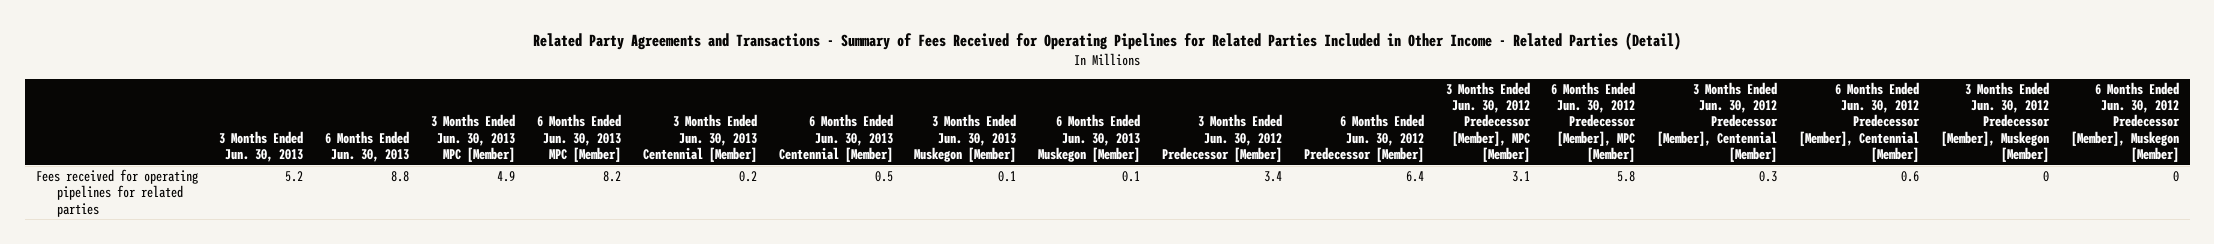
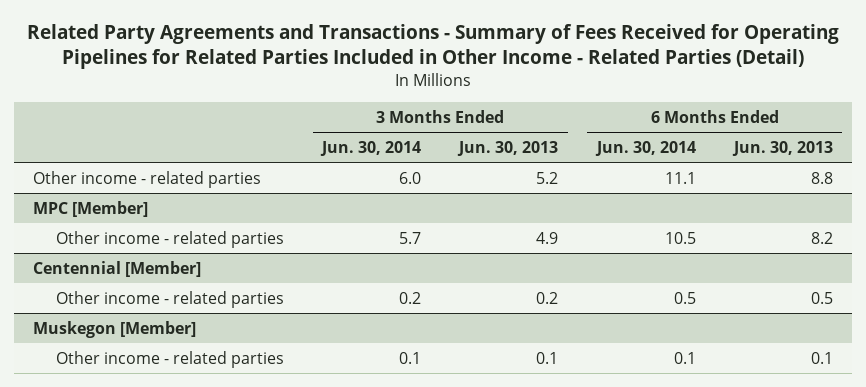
- | 3 Months Ended Jun. 30, 2013 | 6 Months Ended Jun. 30, 2013 | 3 Months Ended Jun. 30, 2013 MPC [Member] | 6 Months Ended Jun. 30, 2013 MPC [Member] | 3 Months Ended Jun. 30, 2013 Centennial [Member] | 6 Months Ended Jun. 30, 2013 Centennial [Member] | 3 Months Ended Jun. 30, 2013 Muskegon [Member] | 6 Months Ended Jun. 30, 2013 Muskegon [Member] | 3 Months Ended Jun. 30, 2012 Predecessor [Member] | 6 Months Ended Jun. 30, 2012 Predecessor [Member] | 3 Months Ended Jun. 30, 2012 Predecessor [Member], MPC [Member] | 6 Months Ended Jun. 30, 2012 Predecessor [Member], MPC [Member] | 3 Months Ended Jun. 30, 2012 Predecessor [Member], Centennial [Member] | 6 Months Ended Jun. 30, 2012 Predecessor [Member], Centennial [Member] | 3 Months Ended Jun. 30, 2012 Predecessor [Member], Muskegon [Member] | 6 Months Ended Jun. 30, 2012 Predecessor [Member], Muskegon [Member]
+ | 3 Months Ended Jun. 30, 2014 | 3 Months Ended Jun. 30, 2013 | 6 Months Ended Jun. 30, 2014 | 6 Months Ended Jun. 30, 2013
- Fees received for operating pipelines for related parties | 5.2 | 8.8 | 4.9 | 8.2 | 0.2 | 0.5 | 0.1 | 0.1 | 3.4 | 6.4 | 3.1 | 5.8 | 0.3 | 0.6 | 0 | 0
+ Other income - related parties | 6.0 | 5.2 | 11.1 | 8.8
+ MPC [Member]
+ Other income - related parties | 5.7 | 4.9 | 10.5 | 8.2
+ Centennial [Member]
+ Other income - related parties | 0.2 | 0.2 | 0.5 | 0.5
+ Muskegon [Member]
+ Other income - related parties | 0.1 | 0.1 | 0.1 | 0.1

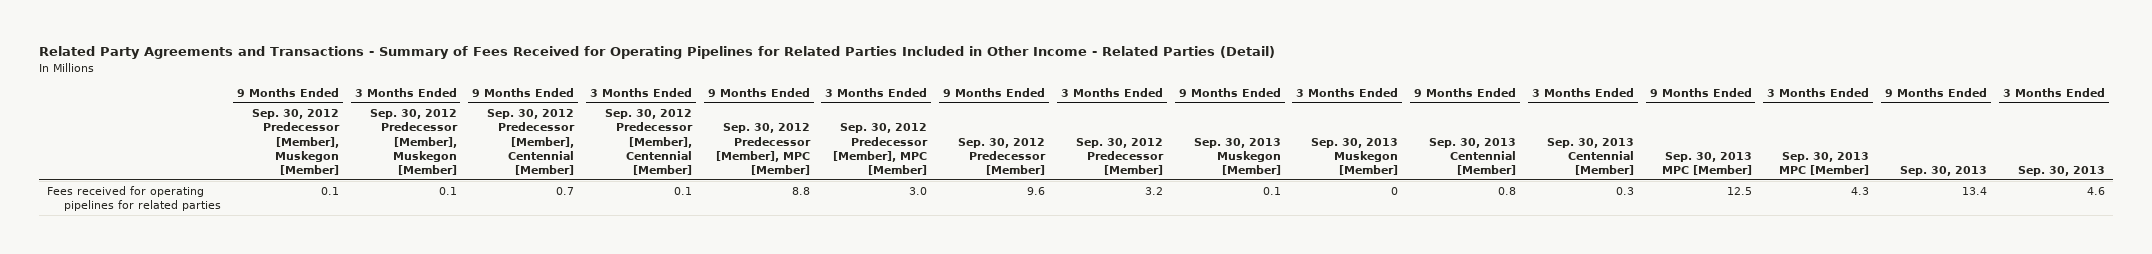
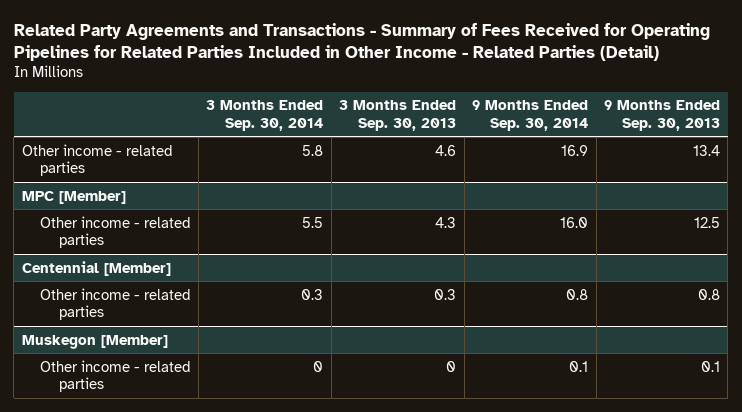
- | 9 Months Ended Sep. 30, 2012 Predecessor [Member], Muskegon [Member] | 3 Months Ended Sep. 30, 2012 Predecessor [Member], Muskegon [Member] | 9 Months Ended Sep. 30, 2012 Predecessor [Member], Centennial [Member] | 3 Months Ended Sep. 30, 2012 Predecessor [Member], Centennial [Member] | 9 Months Ended Sep. 30, 2012 Predecessor [Member], MPC [Member] | 3 Months Ended Sep. 30, 2012 Predecessor [Member], MPC [Member] | 9 Months Ended Sep. 30, 2012 Predecessor [Member] | 3 Months Ended Sep. 30, 2012 Predecessor [Member] | 9 Months Ended Sep. 30, 2013 Muskegon [Member] | 3 Months Ended Sep. 30, 2013 Muskegon [Member] | 9 Months Ended Sep. 30, 2013 Centennial [Member] | 3 Months Ended Sep. 30, 2013 Centennial [Member] | 9 Months Ended Sep. 30, 2013 MPC [Member] | 3 Months Ended Sep. 30, 2013 MPC [Member] | 9 Months Ended Sep. 30, 2013 | 3 Months Ended Sep. 30, 2013
+ | 3 Months Ended Sep. 30, 2014 | 3 Months Ended Sep. 30, 2013 | 9 Months Ended Sep. 30, 2014 | 9 Months Ended Sep. 30, 2013
- Fees received for operating pipelines for related parties | 0.1 | 0.1 | 0.7 | 0.1 | 8.8 | 3.0 | 9.6 | 3.2 | 0.1 | 0 | 0.8 | 0.3 | 12.5 | 4.3 | 13.4 | 4.6
+ Other income - related parties | 5.8 | 4.6 | 16.9 | 13.4
+ MPC [Member]
+ Other income - related parties | 5.5 | 4.3 | 16.0 | 12.5
+ Centennial [Member]
+ Other income - related parties | 0.3 | 0.3 | 0.8 | 0.8
+ Muskegon [Member]
+ Other income - related parties | 0 | 0 | 0.1 | 0.1

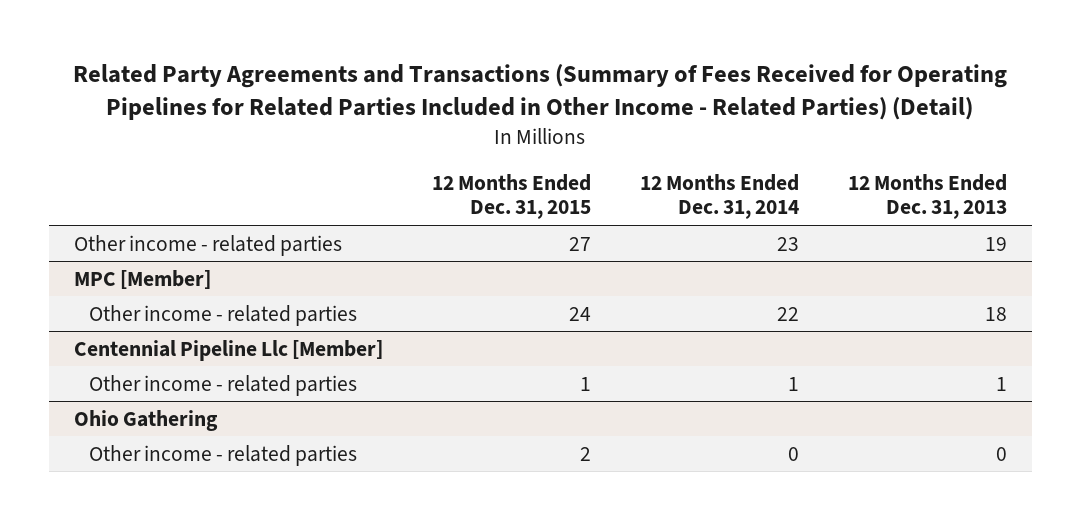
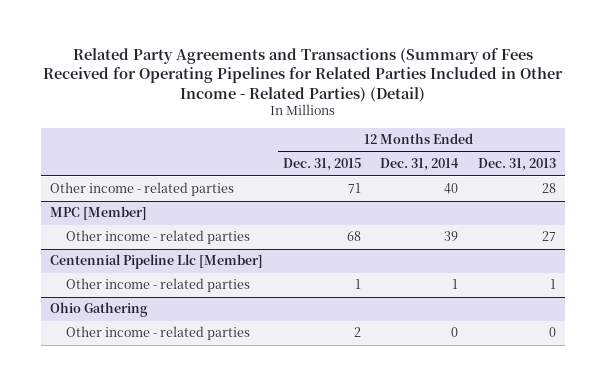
- Other income - related parties | 27 | 23 | 19
+ Other income - related parties | 71 | 40 | 28
@ MPC [Member]
- Other income - related parties | 24 | 22 | 18
+ Other income - related parties | 68 | 39 | 27

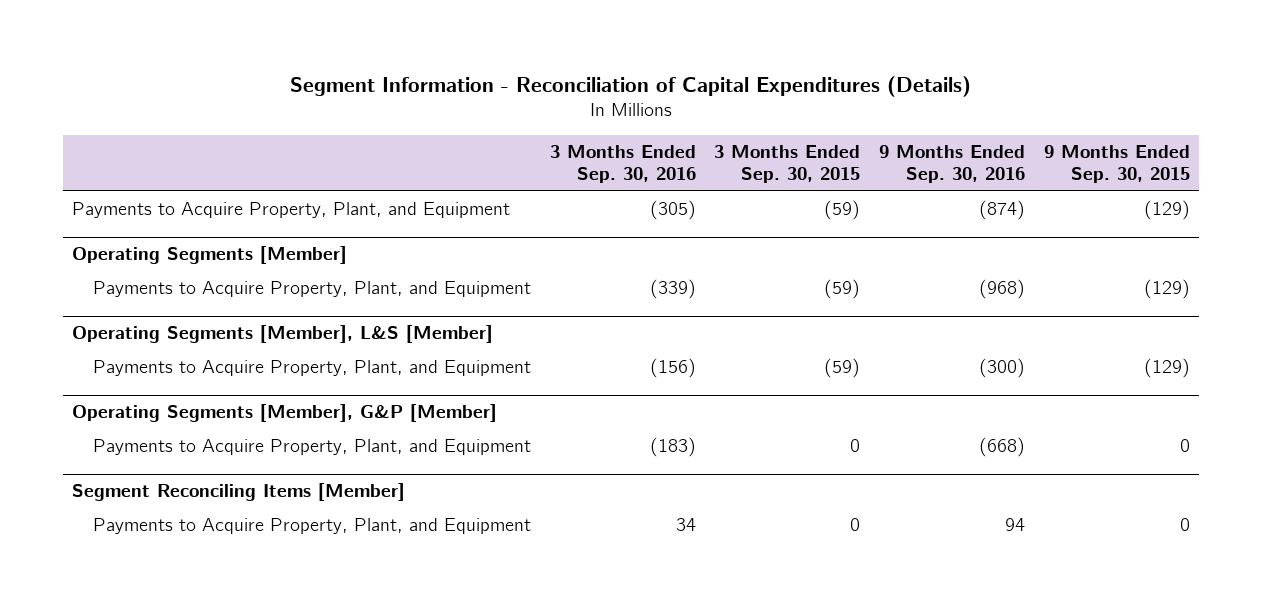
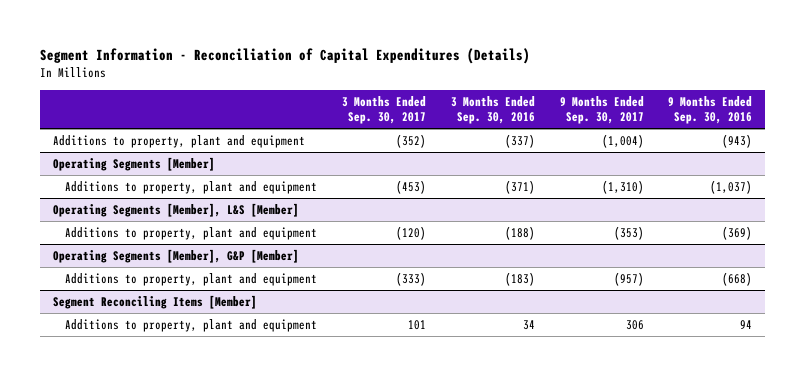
- | 3 Months Ended Sep. 30, 2016 | 3 Months Ended Sep. 30, 2015 | 9 Months Ended Sep. 30, 2016 | 9 Months Ended Sep. 30, 2015
+ | 3 Months Ended Sep. 30, 2017 | 3 Months Ended Sep. 30, 2016 | 9 Months Ended Sep. 30, 2017 | 9 Months Ended Sep. 30, 2016
- Payments to Acquire Property, Plant, and Equipment | (305) | (59) | (874) | (129)
+ Additions to property, plant and equipment | (352) | (337) | (1,004) | (943)
@ Operating Segments [Member]
- Payments to Acquire Property, Plant, and Equipment | (339) | (59) | (968) | (129)
+ Additions to property, plant and equipment | (453) | (371) | (1,310) | (1,037)
@ Operating Segments [Member], L&S [Member]
- Payments to Acquire Property, Plant, and Equipment | (156) | (59) | (300) | (129)
+ Additions to property, plant and equipment | (120) | (188) | (353) | (369)
@ Operating Segments [Member], G&P [Member]
- Payments to Acquire Property, Plant, and Equipment | (183) | 0 | (668) | 0
+ Additions to property, plant and equipment | (333) | (183) | (957) | (668)
@ Segment Reconciling Items [Member]
- Payments to Acquire Property, Plant, and Equipment | 34 | 0 | 94 | 0
+ Additions to property, plant and equipment | 101 | 34 | 306 | 94

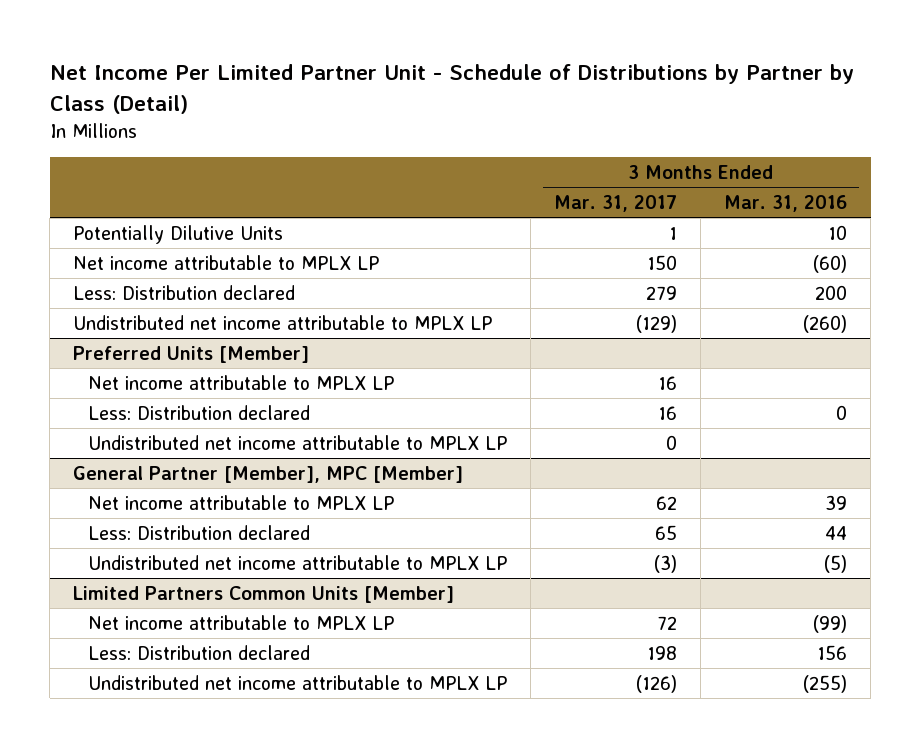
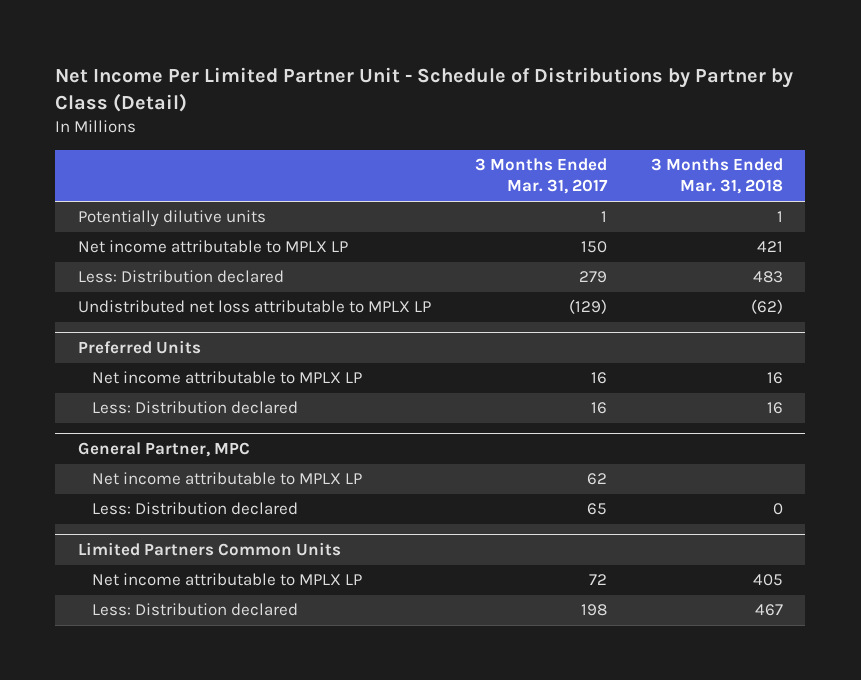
- | 3 Months Ended Mar. 31, 2017 | 3 Months Ended Mar. 31, 2016
+ | 3 Months Ended Mar. 31, 2017 | 3 Months Ended Mar. 31, 2018
- Potentially Dilutive Units | 1 | 10
+ Potentially dilutive units | 1 | 1
- Undistributed net income attributable to MPLX LP | (129) | (260)
- Preferred Units [Member]
+ Undistributed net loss attributable to MPLX LP | (129) | (62)
+ Preferred Units
- Undistributed net income attributable to MPLX LP | 0 |
- General Partner [Member], MPC [Member]
+ General Partner, MPC
- Undistributed net income attributable to MPLX LP | (3) | (5)
- Limited Partners Common Units [Member]
+ Limited Partners Common Units
- Undistributed net income attributable to MPLX LP | (126) | (255)

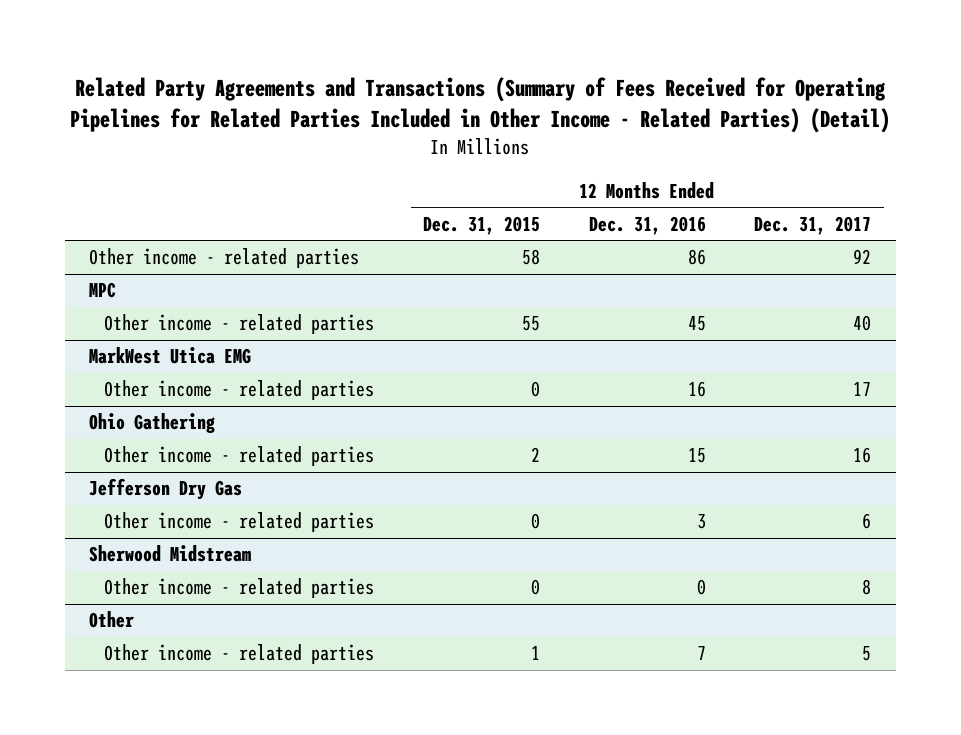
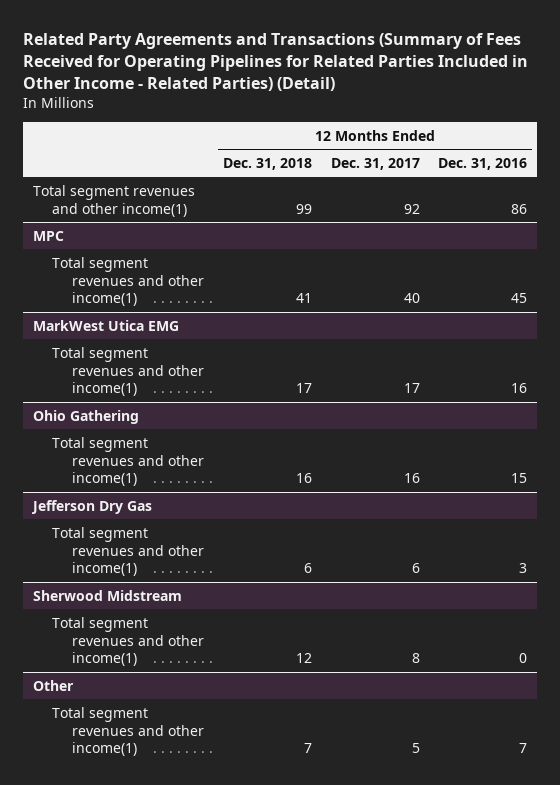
- | 12 Months Ended Dec. 31, 2015 | 12 Months Ended Dec. 31, 2016 | 12 Months Ended Dec. 31, 2017
+ | 12 Months Ended Dec. 31, 2018 | 12 Months Ended Dec. 31, 2017 | 12 Months Ended Dec. 31, 2016
- Other income - related parties | 58 | 86 | 92
+ Total segment revenues and other income(1) | 99 | 92 | 86
@ MPC
- Other income - related parties | 55 | 45 | 40
+ Total segment revenues and other income(1) | 41 | 40 | 45
@ MarkWest Utica EMG
- Other income - related parties | 0 | 16 | 17
+ Total segment revenues and other income(1) | 17 | 17 | 16
@ Ohio Gathering
- Other income - related parties | 2 | 15 | 16
+ Total segment revenues and other income(1) | 16 | 16 | 15
@ Jefferson Dry Gas
- Other income - related parties | 0 | 3 | 6
+ Total segment revenues and other income(1) | 6 | 6 | 3
@ Sherwood Midstream
- Other income - related parties | 0 | 0 | 8
+ Total segment revenues and other income(1) | 12 | 8 | 0
@ Other
- Other income - related parties | 1 | 7 | 5
+ Total segment revenues and other income(1) | 7 | 5 | 7

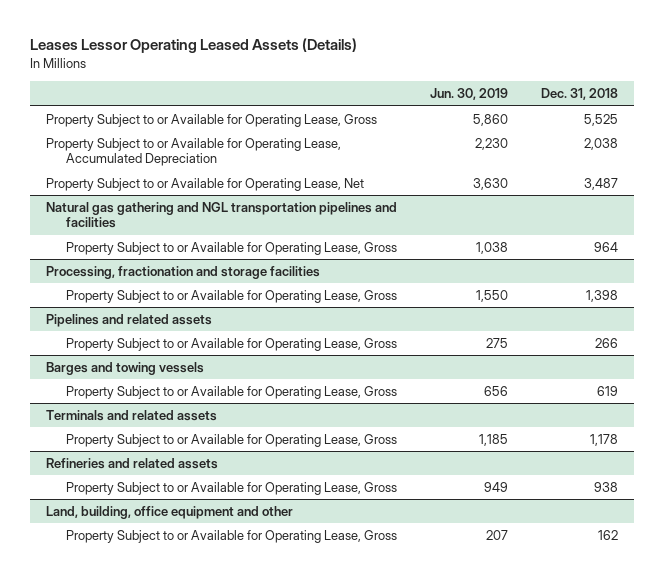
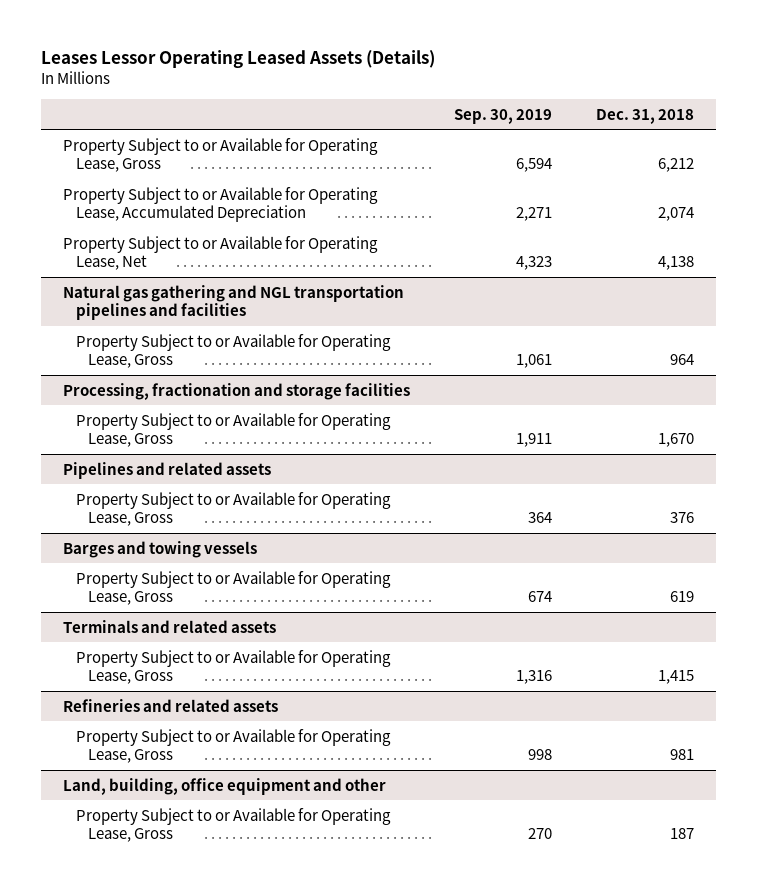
- | Jun. 30, 2019 | Dec. 31, 2018
+ | Sep. 30, 2019 | Dec. 31, 2018
- Property Subject to or Available for Operating Lease, Gross | 5,860 | 5,525
- Property Subject to or Available for Operating Lease, Accumulated Depreciation | 2,230 | 2,038
- Property Subject to or Available for Operating Lease, Net | 3,630 | 3,487
+ Property Subject to or Available for Operating Lease, Gross | 6,594 | 6,212
+ Property Subject to or Available for Operating Lease, Accumulated Depreciation | 2,271 | 2,074
+ Property Subject to or Available for Operating Lease, Net | 4,323 | 4,138
@ Processing, fractionation and storage facilities
- Property Subject to or Available for Operating Lease, Gross | 1,550 | 1,398
+ Property Subject to or Available for Operating Lease, Gross | 1,911 | 1,670
@ Pipelines and related assets
- Property Subject to or Available for Operating Lease, Gross | 275 | 266
+ Property Subject to or Available for Operating Lease, Gross | 364 | 376
@ Terminals and related assets
- Property Subject to or Available for Operating Lease, Gross | 1,185 | 1,178
+ Property Subject to or Available for Operating Lease, Gross | 1,316 | 1,415
@ Refineries and related assets
- Property Subject to or Available for Operating Lease, Gross | 949 | 938
+ Property Subject to or Available for Operating Lease, Gross | 998 | 981
@ Land, building, office equipment and other
- Property Subject to or Available for Operating Lease, Gross | 207 | 162
+ Property Subject to or Available for Operating Lease, Gross | 270 | 187

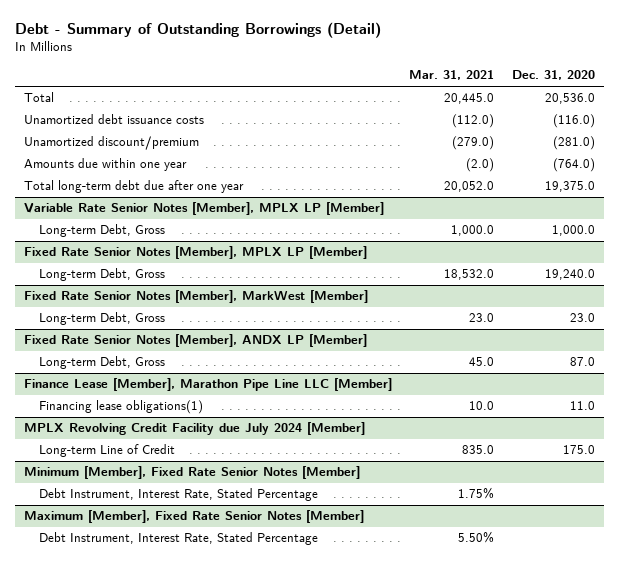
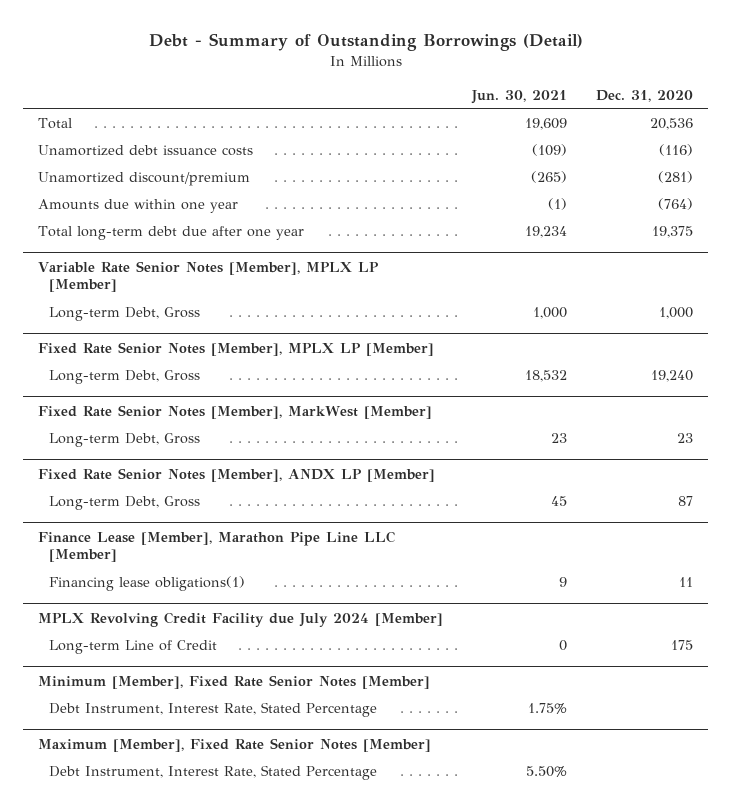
- | Mar. 31, 2021 | Dec. 31, 2020
+ | Jun. 30, 2021 | Dec. 31, 2020
- Total | 20,445.0 | 20,536.0
- Unamortized debt issuance costs | (112.0) | (116.0)
- Unamortized discount/premium | (279.0) | (281.0)
- Amounts due within one year | (2.0) | (764.0)
- Total long-term debt due after one year | 20,052.0 | 19,375.0
+ Total | 19,609 | 20,536
+ Unamortized debt issuance costs | (109) | (116)
+ Unamortized discount/premium | (265) | (281)
+ Amounts due within one year | (1) | (764)
+ Total long-term debt due after one year | 19,234 | 19,375
@ Variable Rate Senior Notes [Member], MPLX LP [Member]
- Long-term Debt, Gross | 1,000.0 | 1,000.0
+ Long-term Debt, Gross | 1,000 | 1,000
@ Fixed Rate Senior Notes [Member], MPLX LP [Member]
- Long-term Debt, Gross | 18,532.0 | 19,240.0
+ Long-term Debt, Gross | 18,532 | 19,240
@ Fixed Rate Senior Notes [Member], MarkWest [Member]
- Long-term Debt, Gross | 23.0 | 23.0
+ Long-term Debt, Gross | 23 | 23
@ Fixed Rate Senior Notes [Member], ANDX LP [Member]
- Long-term Debt, Gross | 45.0 | 87.0
+ Long-term Debt, Gross | 45 | 87
@ Finance Lease [Member], Marathon Pipe Line LLC [Member]
- Financing lease obligations(1) | 10.0 | 11.0
+ Financing lease obligations(1) | 9 | 11
@ MPLX Revolving Credit Facility due July 2024 [Member]
- Long-term Line of Credit | 835.0 | 175.0
+ Long-term Line of Credit | 0 | 175

